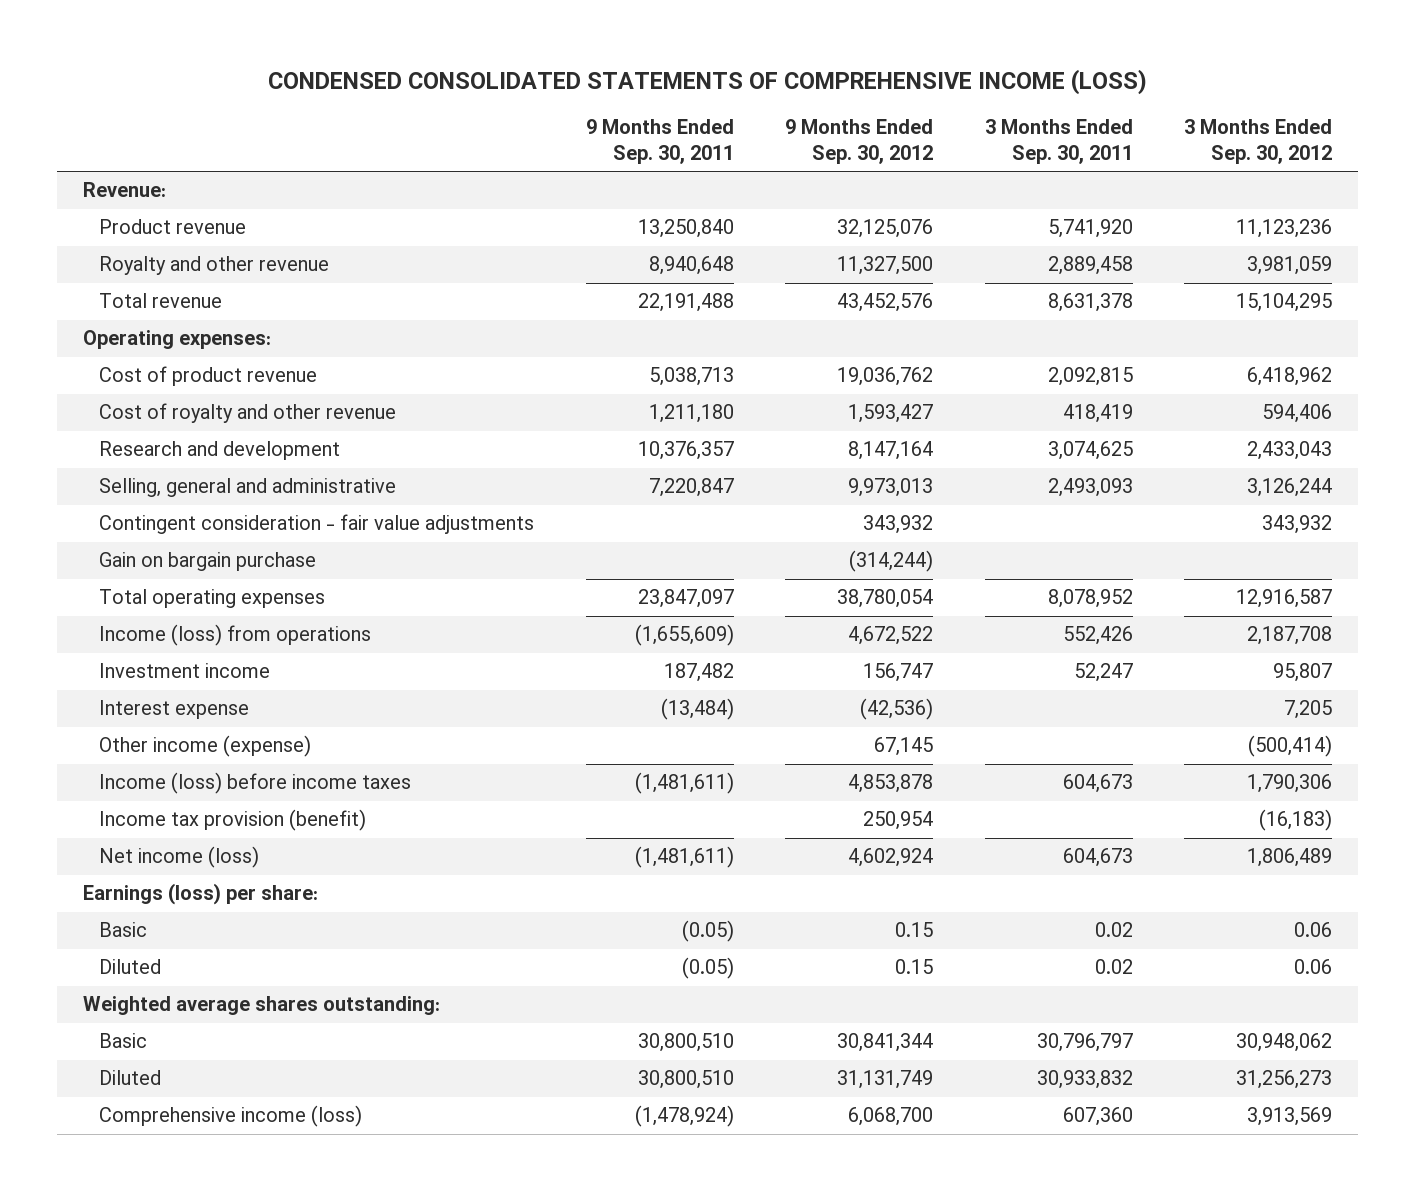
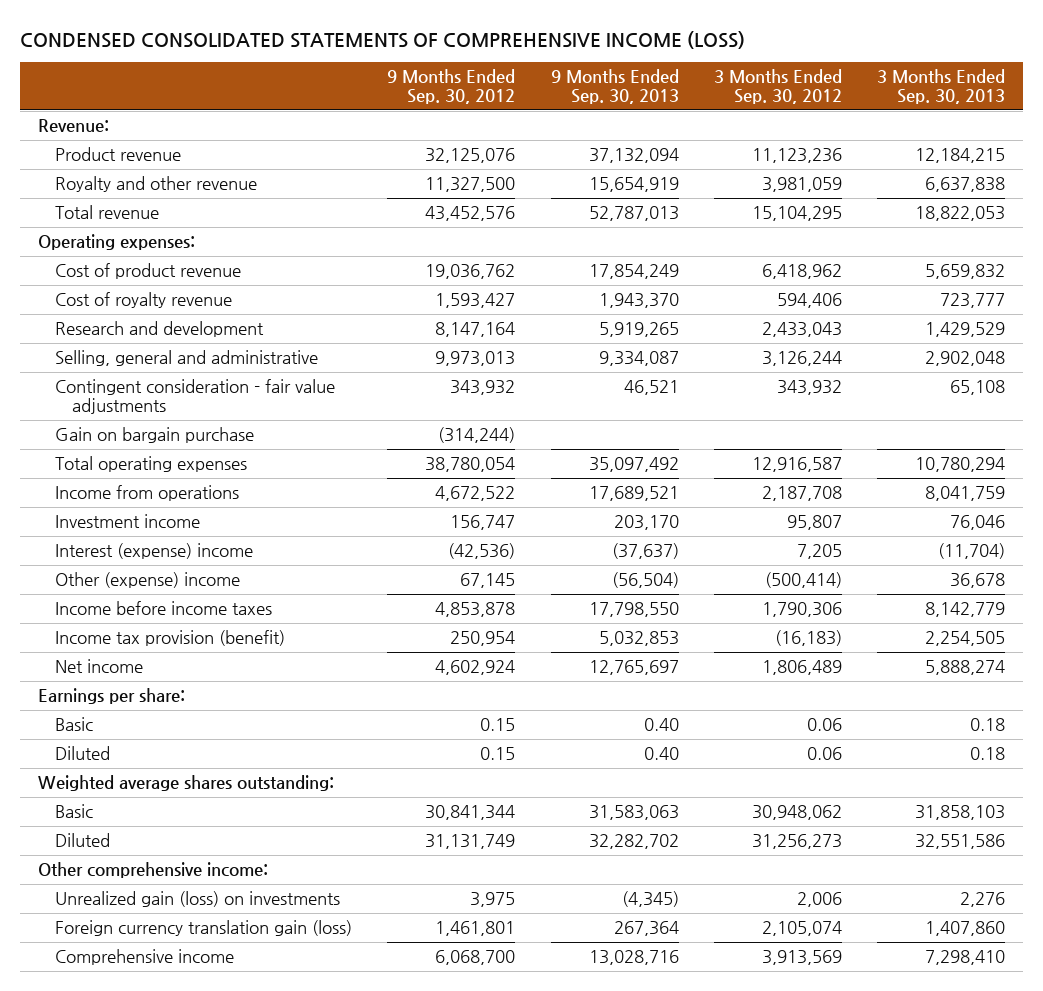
- | 9 Months Ended Sep. 30, 2011 | 9 Months Ended Sep. 30, 2012 | 3 Months Ended Sep. 30, 2011 | 3 Months Ended Sep. 30, 2012
+ | 9 Months Ended Sep. 30, 2012 | 9 Months Ended Sep. 30, 2013 | 3 Months Ended Sep. 30, 2012 | 3 Months Ended Sep. 30, 2013
- Cost of royalty and other revenue | 1,211,180 | 1,593,427 | 418,419 | 594,406
+ Cost of royalty revenue | 1,593,427 | 1,943,370 | 594,406 | 723,777
- Income (loss) from operations | (1,655,609) | 4,672,522 | 552,426 | 2,187,708
+ Income from operations | 4,672,522 | 17,689,521 | 2,187,708 | 8,041,759
- Interest expense | (13,484) | (42,536) | | 7,205
- Other income (expense) | | 67,145 | | (500,414)
- Income (loss) before income taxes | (1,481,611) | 4,853,878 | 604,673 | 1,790,306
+ Interest (expense) income | (42,536) | (37,637) | 7,205 | (11,704)
+ Other (expense) income | 67,145 | (56,504) | (500,414) | 36,678
+ Income before income taxes | 4,853,878 | 17,798,550 | 1,790,306 | 8,142,779
- Net income (loss) | (1,481,611) | 4,602,924 | 604,673 | 1,806,489
- Earnings (loss) per share:
+ Net income | 4,602,924 | 12,765,697 | 1,806,489 | 5,888,274
+ Earnings per share:
- Comprehensive income (loss) | (1,478,924) | 6,068,700 | 607,360 | 3,913,569
+ Other comprehensive income:
+ Unrealized gain (loss) on investments | 3,975 | (4,345) | 2,006 | 2,276
+ Foreign currency translation gain (loss) | 1,461,801 | 267,364 | 2,105,074 | 1,407,860
+ Comprehensive income | 6,068,700 | 13,028,716 | 3,913,569 | 7,298,410

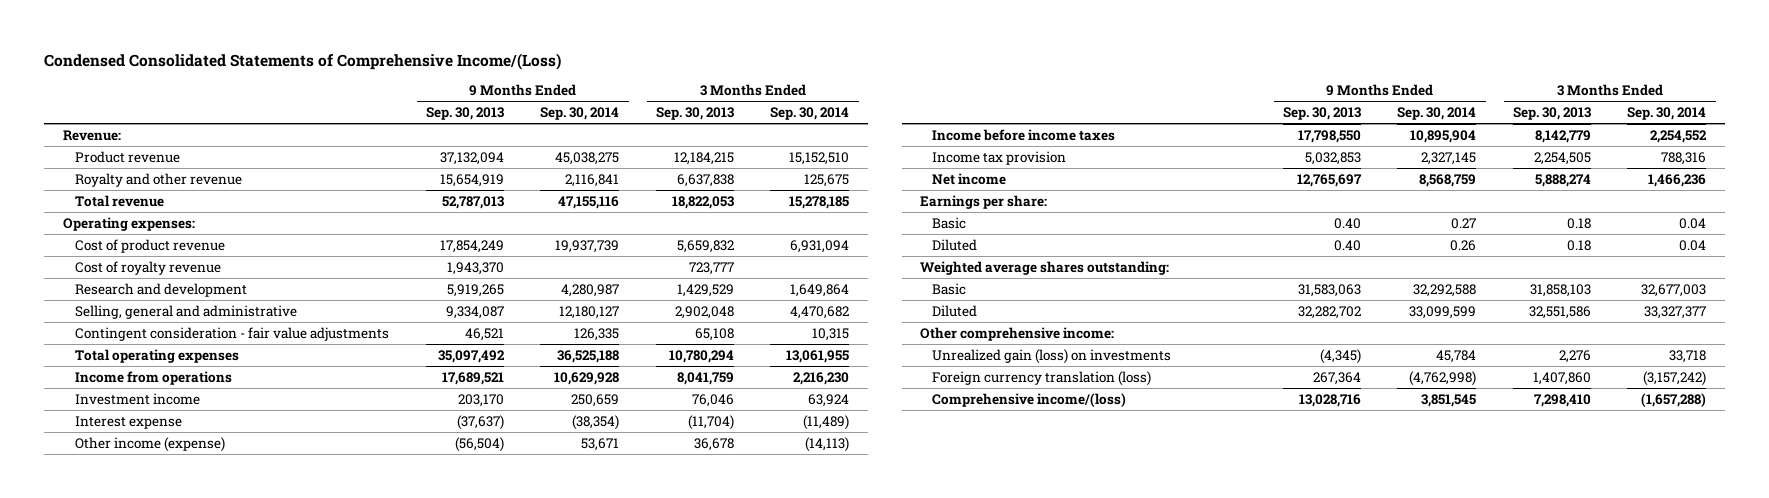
- CONDENSED CONSOLIDATED STATEMENTS OF COMPREHENSIVE INCOME (LOSS)
+ Condensed Consolidated Statements of Comprehensive Income/(Loss)
- | 9 Months Ended Sep. 30, 2012 | 9 Months Ended Sep. 30, 2013 | 3 Months Ended Sep. 30, 2012 | 3 Months Ended Sep. 30, 2013
+ | 9 Months Ended Sep. 30, 2013 | 9 Months Ended Sep. 30, 2014 | 3 Months Ended Sep. 30, 2013 | 3 Months Ended Sep. 30, 2014
- Gain on bargain purchase | (314,244) | | |
- Interest (expense) income | (42,536) | (37,637) | 7,205 | (11,704)
- Other (expense) income | 67,145 | (56,504) | (500,414) | 36,678
+ Interest expense | (37,637) | (38,354) | (11,704) | (11,489)
+ Other income (expense) | (56,504) | 53,671 | 36,678 | (14,113)
- Income tax provision (benefit) | 250,954 | 5,032,853 | (16,183) | 2,254,505
+ Income tax provision | 5,032,853 | 2,327,145 | 2,254,505 | 788,316
- Foreign currency translation gain (loss) | 1,461,801 | 267,364 | 2,105,074 | 1,407,860
- Comprehensive income | 6,068,700 | 13,028,716 | 3,913,569 | 7,298,410
+ Foreign currency translation (loss) | 267,364 | (4,762,998) | 1,407,860 | (3,157,242)
+ Comprehensive income/(loss) | 13,028,716 | 3,851,545 | 7,298,410 | (1,657,288)

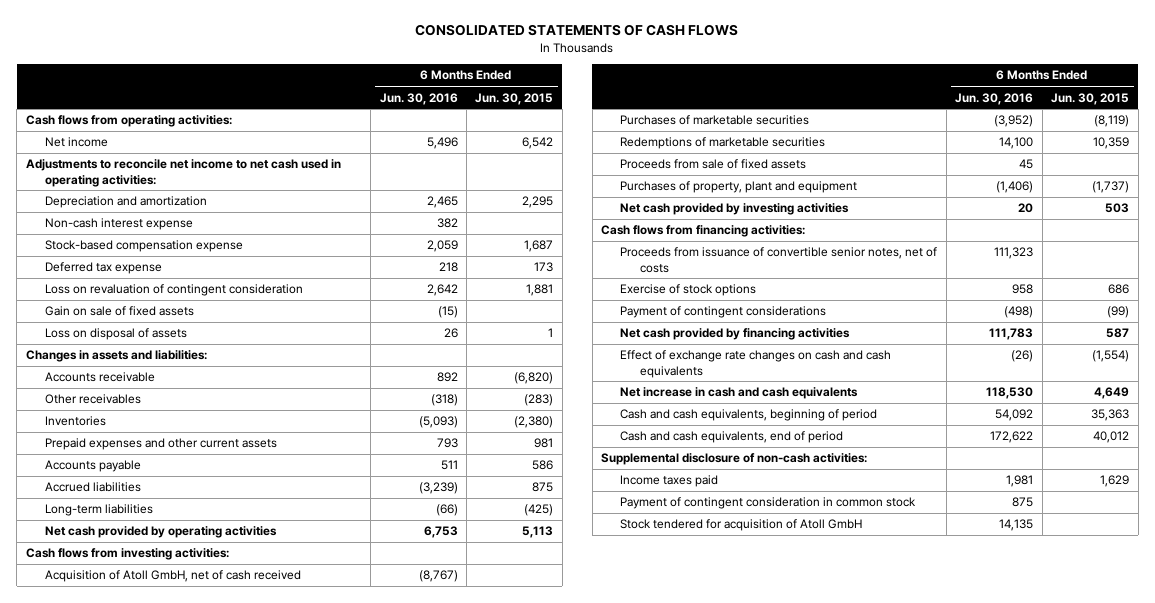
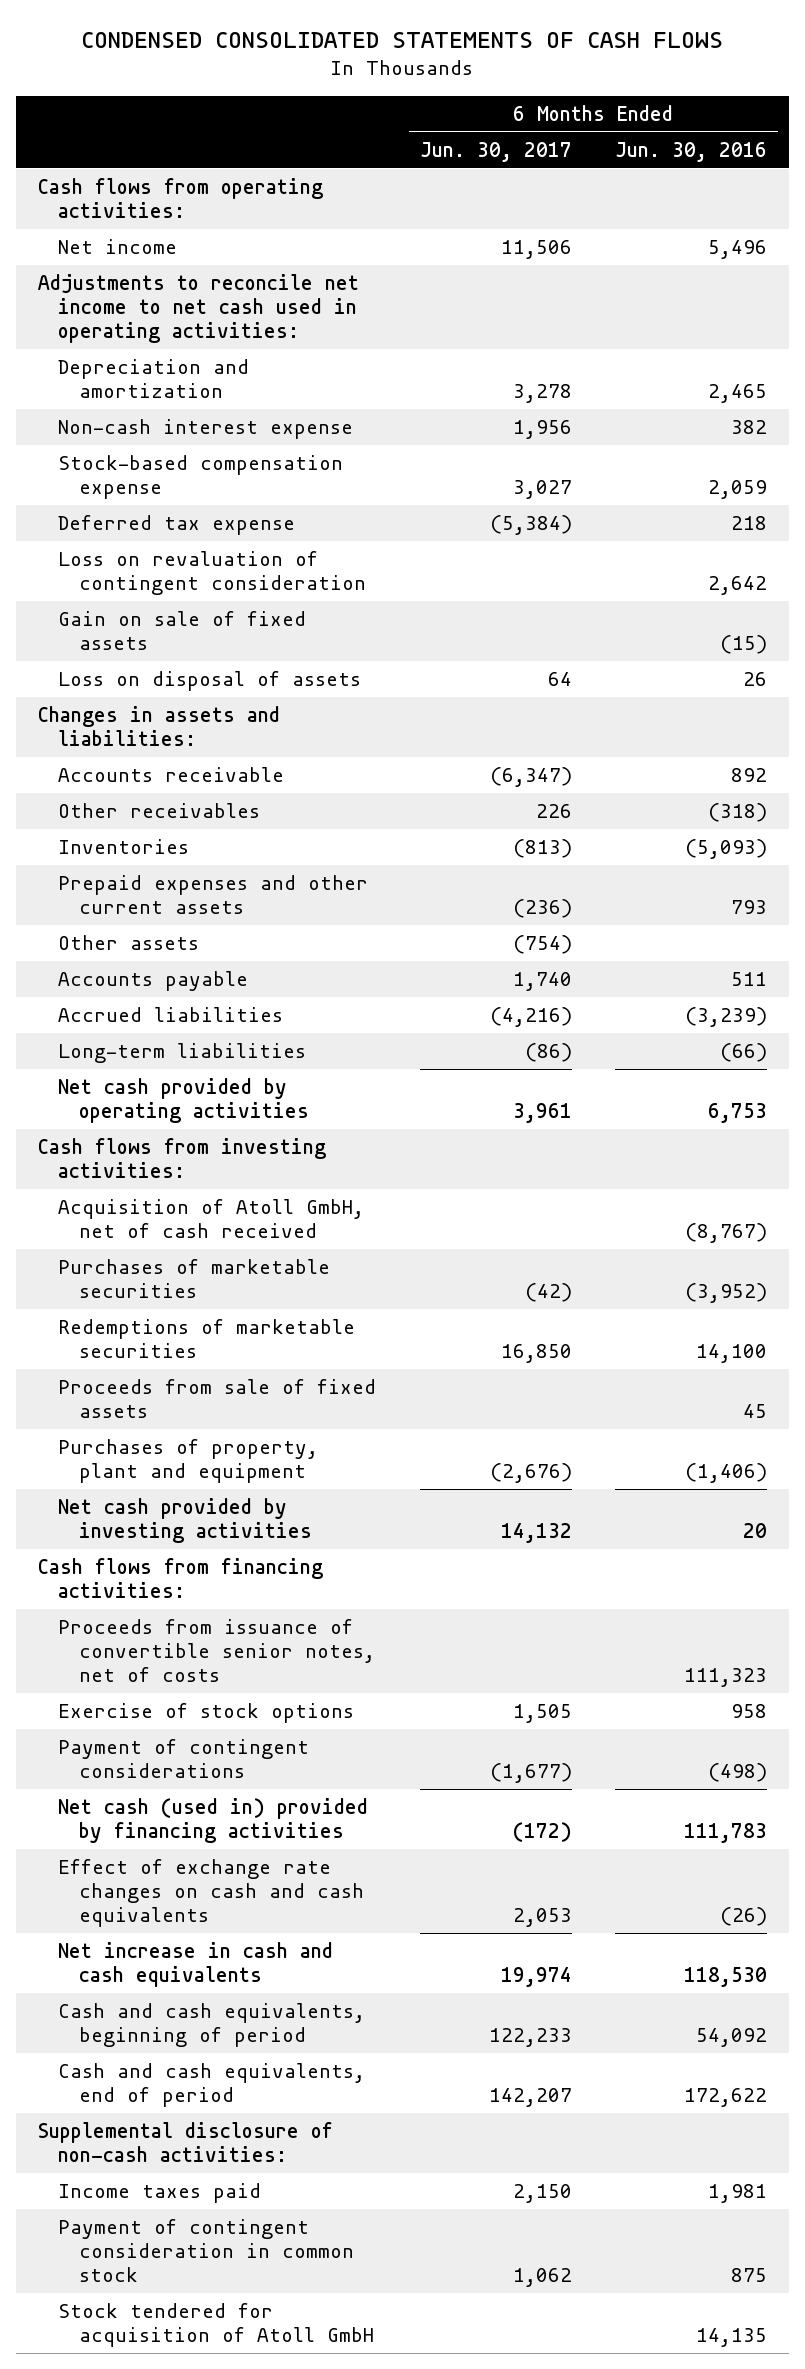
- CONSOLIDATED STATEMENTS OF CASH FLOWS
+ CONDENSED CONSOLIDATED STATEMENTS OF CASH FLOWS
- | 6 Months Ended Jun. 30, 2016 | 6 Months Ended Jun. 30, 2015
+ | 6 Months Ended Jun. 30, 2017 | 6 Months Ended Jun. 30, 2016
+ Other assets | (754) |
- Net cash provided by financing activities | 111,783 | 587
+ Net cash (used in) provided by financing activities | (172) | 111,783

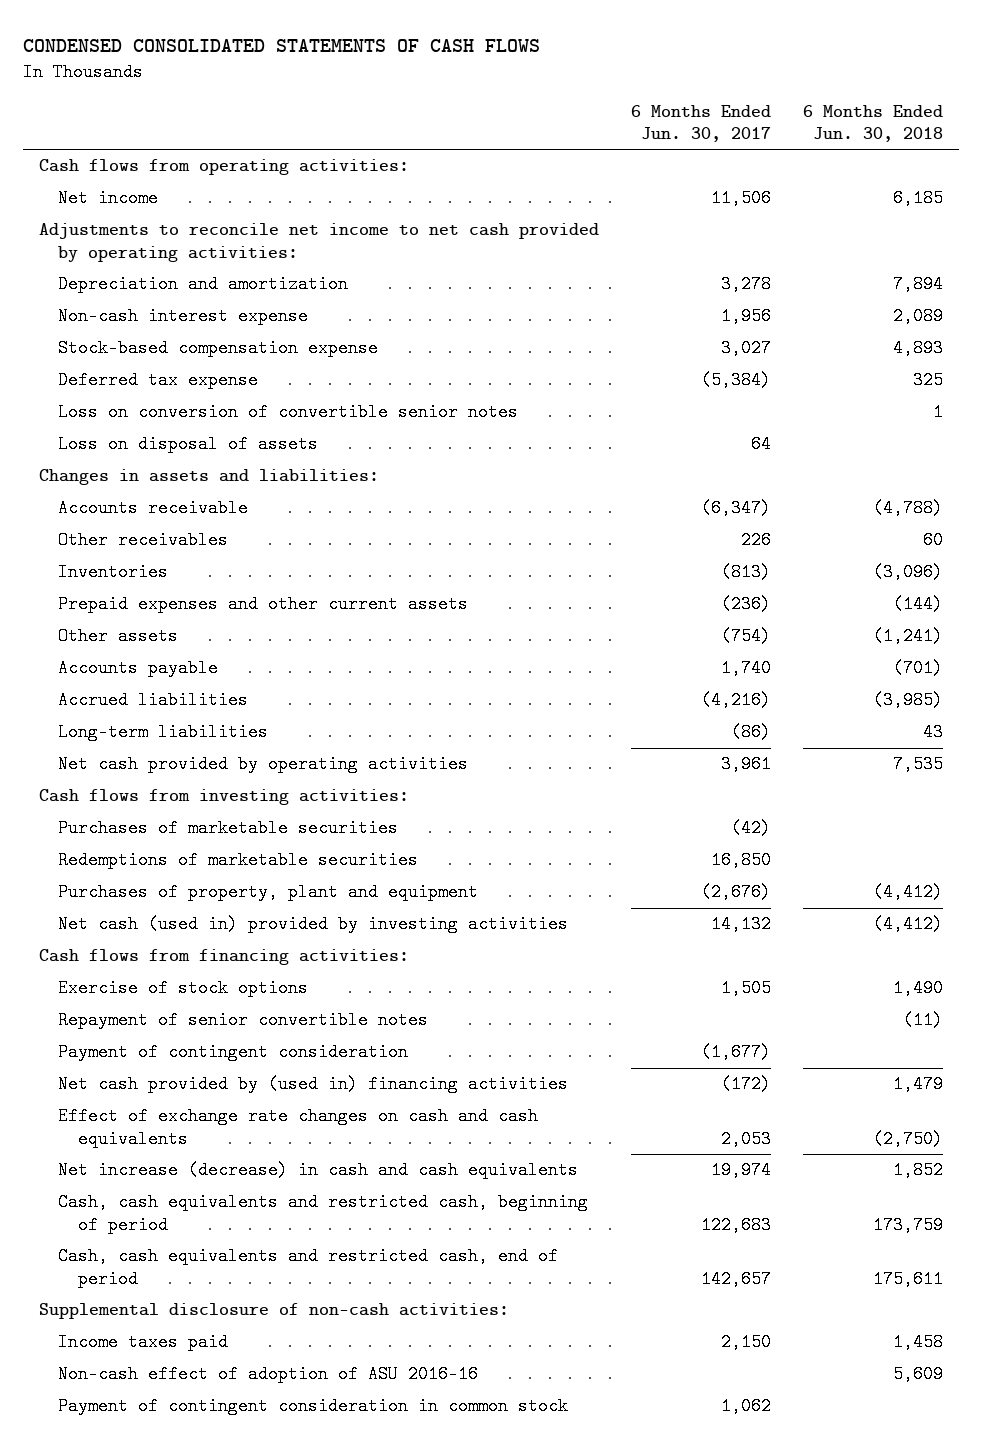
- | 6 Months Ended Jun. 30, 2017 | 6 Months Ended Jun. 30, 2016
+ | 6 Months Ended Jun. 30, 2017 | 6 Months Ended Jun. 30, 2018
- Adjustments to reconcile net income to net cash used in operating activities:
+ Adjustments to reconcile net income to net cash provided by operating activities:
- Loss on revaluation of contingent consideration | | 2,642
- Gain on sale of fixed assets | | (15)
+ Loss on conversion of convertible senior notes | | 1
- Acquisition of Atoll GmbH, net of cash received | | (8,767)
- Proceeds from sale of fixed assets | | 45
- Net cash provided by investing activities | 14,132 | 20
+ Net cash (used in) provided by investing activities | 14,132 | (4,412)
- Proceeds from issuance of convertible senior notes, net of costs | | 111,323
- Payment of contingent considerations | (1,677) | (498)
- Net cash (used in) provided by financing activities | (172) | 111,783
+ Repayment of senior convertible notes | | (11)
+ Payment of contingent consideration | (1,677) |
+ Net cash provided by (used in) financing activities | (172) | 1,479
- Net increase in cash and cash equivalents | 19,974 | 118,530
- Cash and cash equivalents, beginning of period | 122,233 | 54,092
- Cash and cash equivalents, end of period | 142,207 | 172,622
+ Net increase (decrease) in cash and cash equivalents | 19,974 | 1,852
+ Cash, cash equivalents and restricted cash, beginning of period | 122,683 | 173,759
+ Cash, cash equivalents and restricted cash, end of period | 142,657 | 175,611
+ Non-cash effect of adoption of ASU 2016-16 | | 5,609
- Stock tendered for acquisition of Atoll GmbH | | 14,135

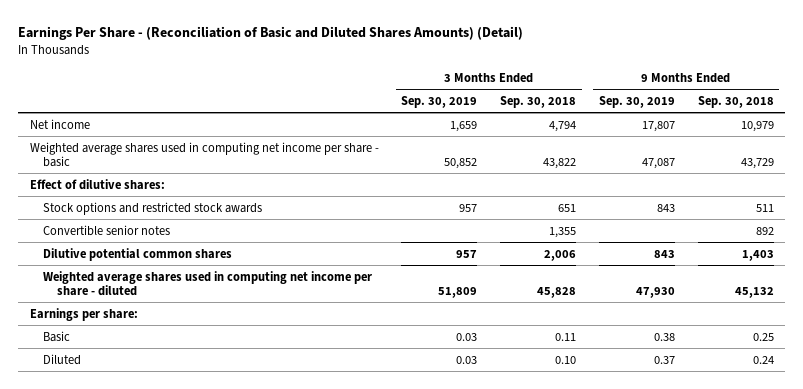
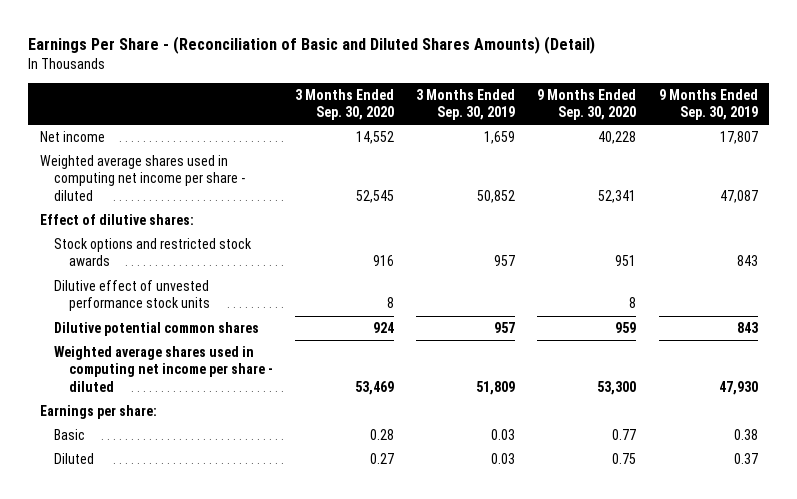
- | 3 Months Ended Sep. 30, 2019 | 3 Months Ended Sep. 30, 2018 | 9 Months Ended Sep. 30, 2019 | 9 Months Ended Sep. 30, 2018
+ | 3 Months Ended Sep. 30, 2020 | 3 Months Ended Sep. 30, 2019 | 9 Months Ended Sep. 30, 2020 | 9 Months Ended Sep. 30, 2019
- Weighted average shares used in computing net income per share - basic | 50,852 | 43,822 | 47,087 | 43,729
+ Weighted average shares used in computing net income per share - diluted | 52,545 | 50,852 | 52,341 | 47,087
- Convertible senior notes | | 1,355 | | 892
+ Dilutive effect of unvested performance stock units | 8 | | 8 |

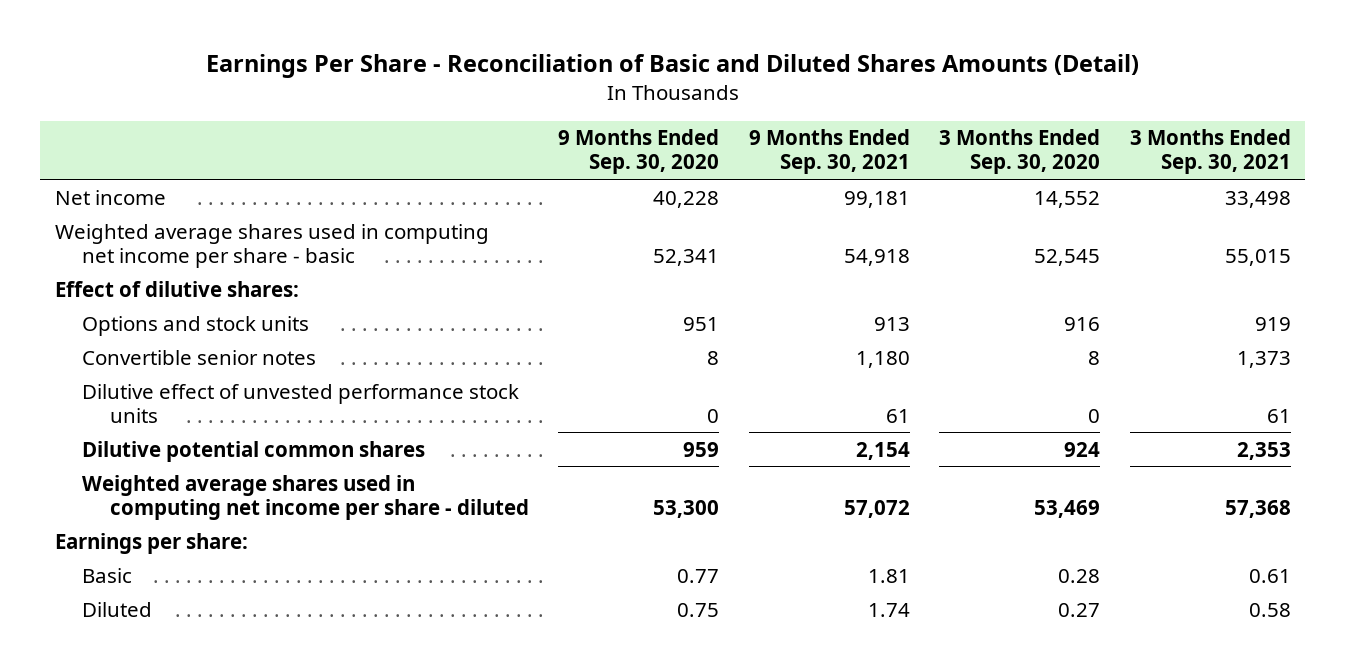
- Earnings Per Share - (Reconciliation of Basic and Diluted Shares Amounts) (Detail)
+ Earnings Per Share - Reconciliation of Basic and Diluted Shares Amounts (Detail)
- | 3 Months Ended Sep. 30, 2020 | 3 Months Ended Sep. 30, 2019 | 9 Months Ended Sep. 30, 2020 | 9 Months Ended Sep. 30, 2019
+ | 9 Months Ended Sep. 30, 2020 | 9 Months Ended Sep. 30, 2021 | 3 Months Ended Sep. 30, 2020 | 3 Months Ended Sep. 30, 2021
- Weighted average shares used in computing net income per share - diluted | 52,545 | 50,852 | 52,341 | 47,087
+ Weighted average shares used in computing net income per share - basic | 52,341 | 54,918 | 52,545 | 55,015
- Stock options and restricted stock awards | 916 | 957 | 951 | 843
- Dilutive effect of unvested performance stock units | 8 | | 8 |
+ Options and stock units | 951 | 913 | 916 | 919
+ Convertible senior notes | 8 | 1,180 | 8 | 1,373
+ Dilutive effect of unvested performance stock units | 0 | 61 | 0 | 61

